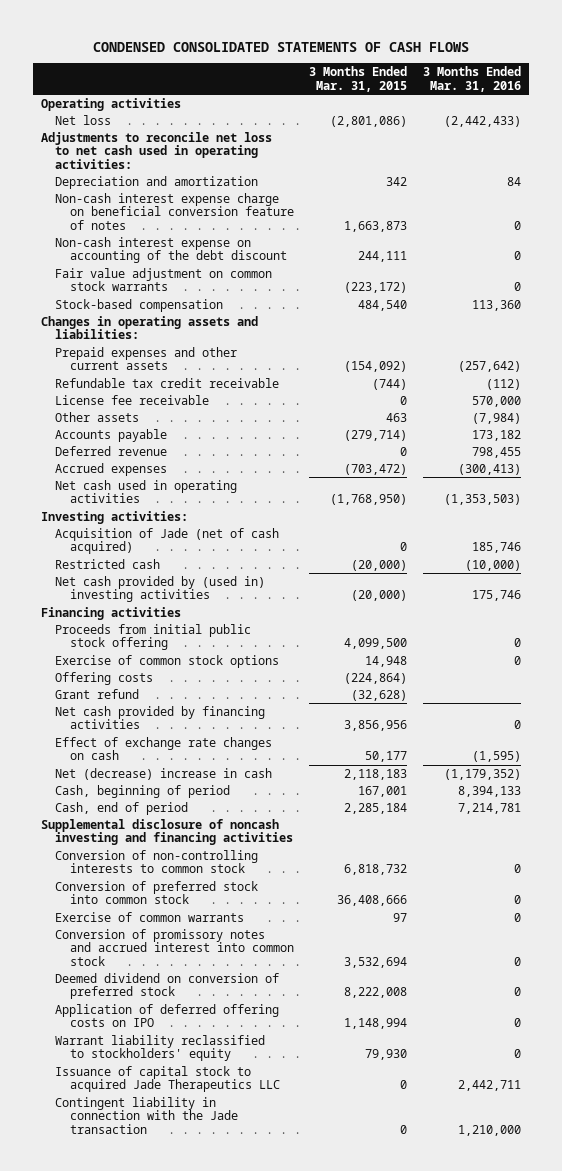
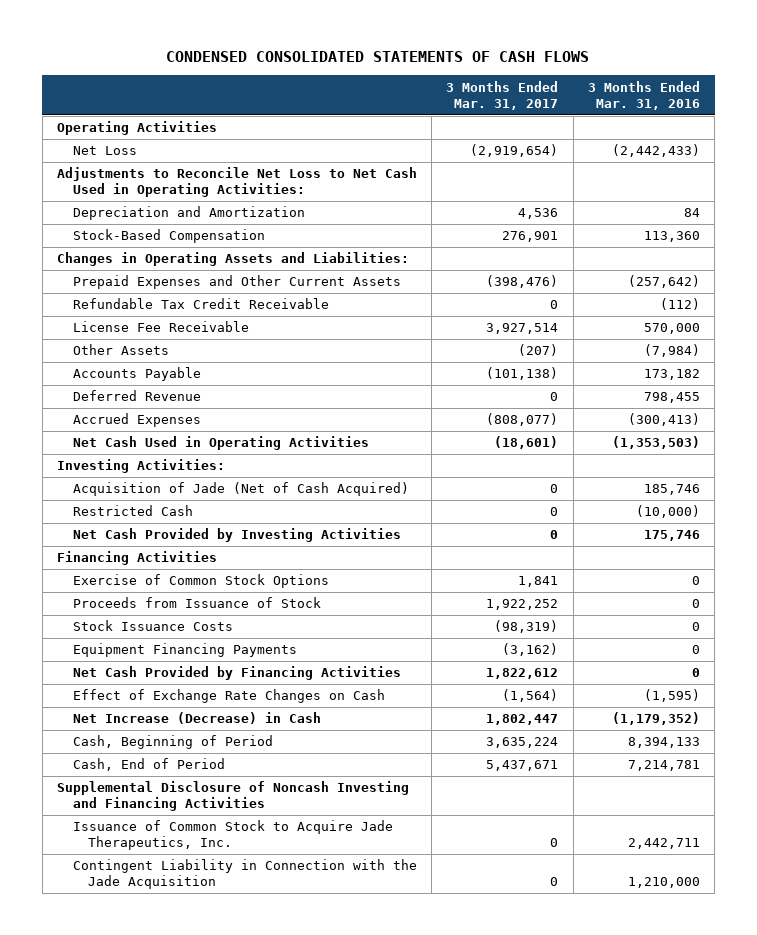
- | 3 Months Ended Mar. 31, 2015 | 3 Months Ended Mar. 31, 2016
+ | 3 Months Ended Mar. 31, 2017 | 3 Months Ended Mar. 31, 2016
- Operating activities
- Net loss | (2,801,086) | (2,442,433)
- Adjustments to reconcile net loss to net cash used in operating activities:
- Depreciation and amortization | 342 | 84
- Non-cash interest expense charge on beneficial conversion feature of notes | 1,663,873 | 0
- Non-cash interest expense on accounting of the debt discount | 244,111 | 0
- Fair value adjustment on common stock warrants | (223,172) | 0
- Stock-based compensation | 484,540 | 113,360
- Changes in operating assets and liabilities:
- Prepaid expenses and other current assets | (154,092) | (257,642)
- Refundable tax credit receivable | (744) | (112)
- License fee receivable | 0 | 570,000
- Other assets | 463 | (7,984)
- Accounts payable | (279,714) | 173,182
- Deferred revenue | 0 | 798,455
- Accrued expenses | (703,472) | (300,413)
- Net cash used in operating activities | (1,768,950) | (1,353,503)
- Investing activities:
- Acquisition of Jade (net of cash acquired) | 0 | 185,746
- Restricted cash | (20,000) | (10,000)
- Net cash provided by (used in) investing activities | (20,000) | 175,746
- Financing activities
- Proceeds from initial public stock offering | 4,099,500 | 0
- Exercise of common stock options | 14,948 | 0
- Offering costs | (224,864) |
- Grant refund | (32,628) |
- Net cash provided by financing activities | 3,856,956 | 0
- Effect of exchange rate changes on cash | 50,177 | (1,595)
- Net (decrease) increase in cash | 2,118,183 | (1,179,352)
- Cash, beginning of period | 167,001 | 8,394,133
- Cash, end of period | 2,285,184 | 7,214,781
- Supplemental disclosure of noncash investing and financing activities
- Conversion of non-controlling interests to common stock | 6,818,732 | 0
- Conversion of preferred stock into common stock | 36,408,666 | 0
- Exercise of common warrants | 97 | 0
- Conversion of promissory notes and accrued interest into common stock | 3,532,694 | 0
- Deemed dividend on conversion of preferred stock | 8,222,008 | 0
- Application of deferred offering costs on IPO | 1,148,994 | 0
- Warrant liability reclassified to stockholders' equity | 79,930 | 0
- Issuance of capital stock to acquired Jade Therapeutics LLC | 0 | 2,442,711
- Contingent liability in connection with the Jade transaction | 0 | 1,210,000
+ Operating Activities
+ Net Loss | (2,919,654) | (2,442,433)
+ Adjustments to Reconcile Net Loss to Net Cash Used in Operating Activities:
+ Depreciation and Amortization | 4,536 | 84
+ Stock-Based Compensation | 276,901 | 113,360
+ Changes in Operating Assets and Liabilities:
+ Prepaid Expenses and Other Current Assets | (398,476) | (257,642)
+ Refundable Tax Credit Receivable | 0 | (112)
+ License Fee Receivable | 3,927,514 | 570,000
+ Other Assets | (207) | (7,984)
+ Accounts Payable | (101,138) | 173,182
+ Deferred Revenue | 0 | 798,455
+ Accrued Expenses | (808,077) | (300,413)
+ Net Cash Used in Operating Activities | (18,601) | (1,353,503)
+ Investing Activities:
+ Acquisition of Jade (Net of Cash Acquired) | 0 | 185,746
+ Restricted Cash | 0 | (10,000)
+ Net Cash Provided by Investing Activities | 0 | 175,746
+ Financing Activities
+ Exercise of Common Stock Options | 1,841 | 0
+ Proceeds from Issuance of Stock | 1,922,252 | 0
+ Stock Issuance Costs | (98,319) | 0
+ Equipment Financing Payments | (3,162) | 0
+ Net Cash Provided by Financing Activities | 1,822,612 | 0
+ Effect of Exchange Rate Changes on Cash | (1,564) | (1,595)
+ Net Increase (Decrease) in Cash | 1,802,447 | (1,179,352)
+ Cash, Beginning of Period | 3,635,224 | 8,394,133
+ Cash, End of Period | 5,437,671 | 7,214,781
+ Supplemental Disclosure of Noncash Investing and Financing Activities
+ Issuance of Common Stock to Acquire Jade Therapeutics, Inc. | 0 | 2,442,711
+ Contingent Liability in Connection with the Jade Acquisition | 0 | 1,210,000

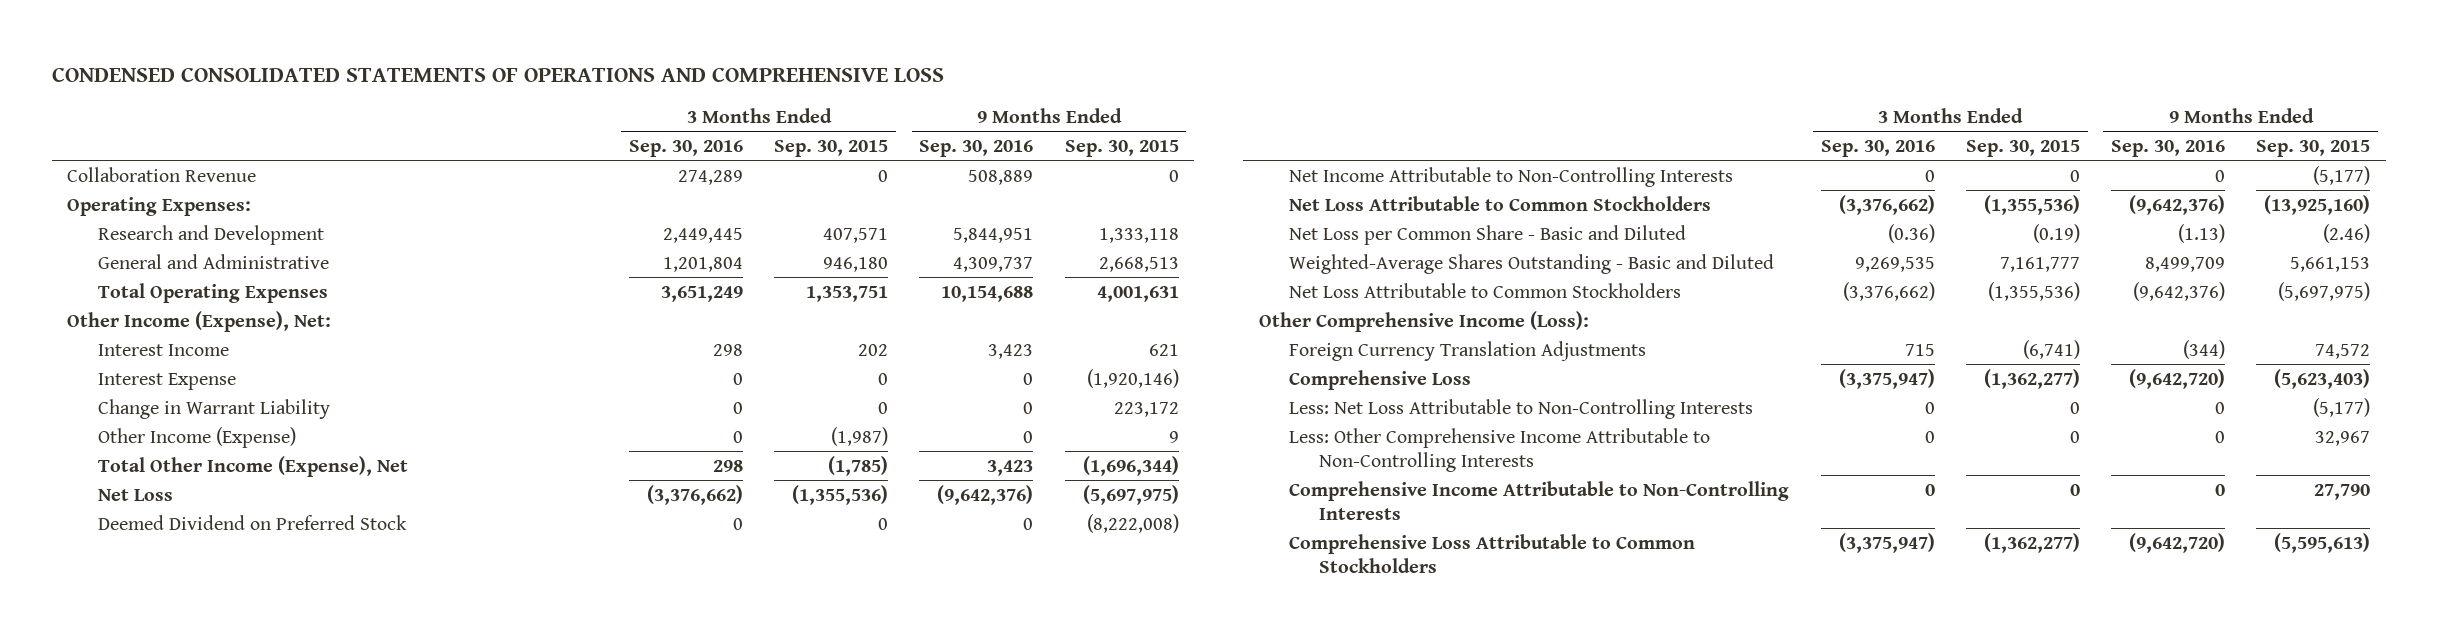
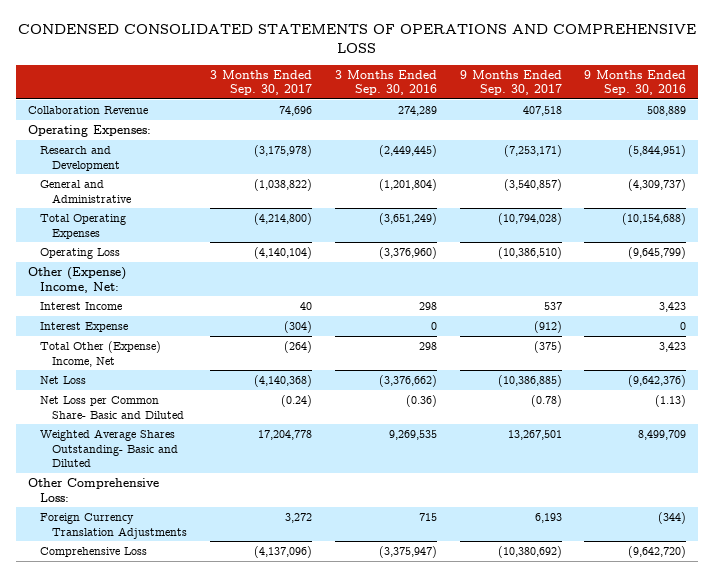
- | 3 Months Ended Sep. 30, 2016 | 3 Months Ended Sep. 30, 2015 | 9 Months Ended Sep. 30, 2016 | 9 Months Ended Sep. 30, 2015
+ | 3 Months Ended Sep. 30, 2017 | 3 Months Ended Sep. 30, 2016 | 9 Months Ended Sep. 30, 2017 | 9 Months Ended Sep. 30, 2016
- Research and Development | 2,449,445 | 407,571 | 5,844,951 | 1,333,118
- General and Administrative | 1,201,804 | 946,180 | 4,309,737 | 2,668,513
- Total Operating Expenses | 3,651,249 | 1,353,751 | 10,154,688 | 4,001,631
- Other Income (Expense), Net:
+ Research and Development | (3,175,978) | (2,449,445) | (7,253,171) | (5,844,951)
+ General and Administrative | (1,038,822) | (1,201,804) | (3,540,857) | (4,309,737)
+ Total Operating Expenses | (4,214,800) | (3,651,249) | (10,794,028) | (10,154,688)
+ Operating Loss | (4,140,104) | (3,376,960) | (10,386,510) | (9,645,799)
+ Other (Expense) Income, Net:
- Change in Warrant Liability | 0 | 0 | 0 | 223,172
- Other Income (Expense) | 0 | (1,987) | 0 | 9
- Total Other Income (Expense), Net | 298 | (1,785) | 3,423 | (1,696,344)
+ Total Other (Expense) Income, Net | (264) | 298 | (375) | 3,423
- Deemed Dividend on Preferred Stock | 0 | 0 | 0 | (8,222,008)
- Net Income Attributable to Non-Controlling Interests | 0 | 0 | 0 | (5,177)
- Net Loss Attributable to Common Stockholders | (3,376,662) | (1,355,536) | (9,642,376) | (13,925,160)
- Net Loss per Common Share - Basic and Diluted | (0.36) | (0.19) | (1.13) | (2.46)
- Weighted-Average Shares Outstanding - Basic and Diluted | 9,269,535 | 7,161,777 | 8,499,709 | 5,661,153
- Net Loss Attributable to Common Stockholders | (3,376,662) | (1,355,536) | (9,642,376) | (5,697,975)
- Other Comprehensive Income (Loss):
+ Net Loss per Common Share- Basic and Diluted | (0.24) | (0.36) | (0.78) | (1.13)
+ Weighted Average Shares Outstanding- Basic and Diluted | 17,204,778 | 9,269,535 | 13,267,501 | 8,499,709
+ Other Comprehensive Loss:
- Less: Net Loss Attributable to Non-Controlling Interests | 0 | 0 | 0 | (5,177)
- Less: Other Comprehensive Income Attributable to Non-Controlling Interests | 0 | 0 | 0 | 32,967
- Comprehensive Income Attributable to Non-Controlling Interests | 0 | 0 | 0 | 27,790
- Comprehensive Loss Attributable to Common Stockholders | (3,375,947) | (1,362,277) | (9,642,720) | (5,595,613)

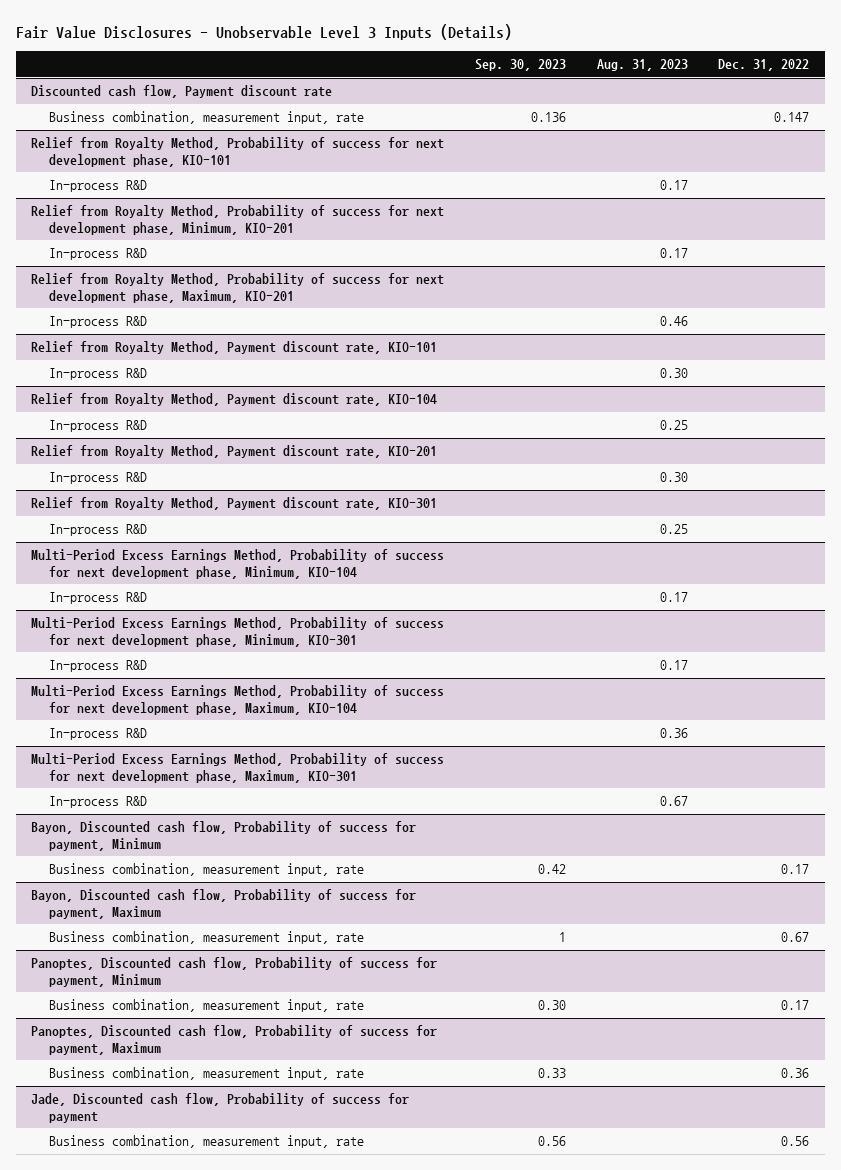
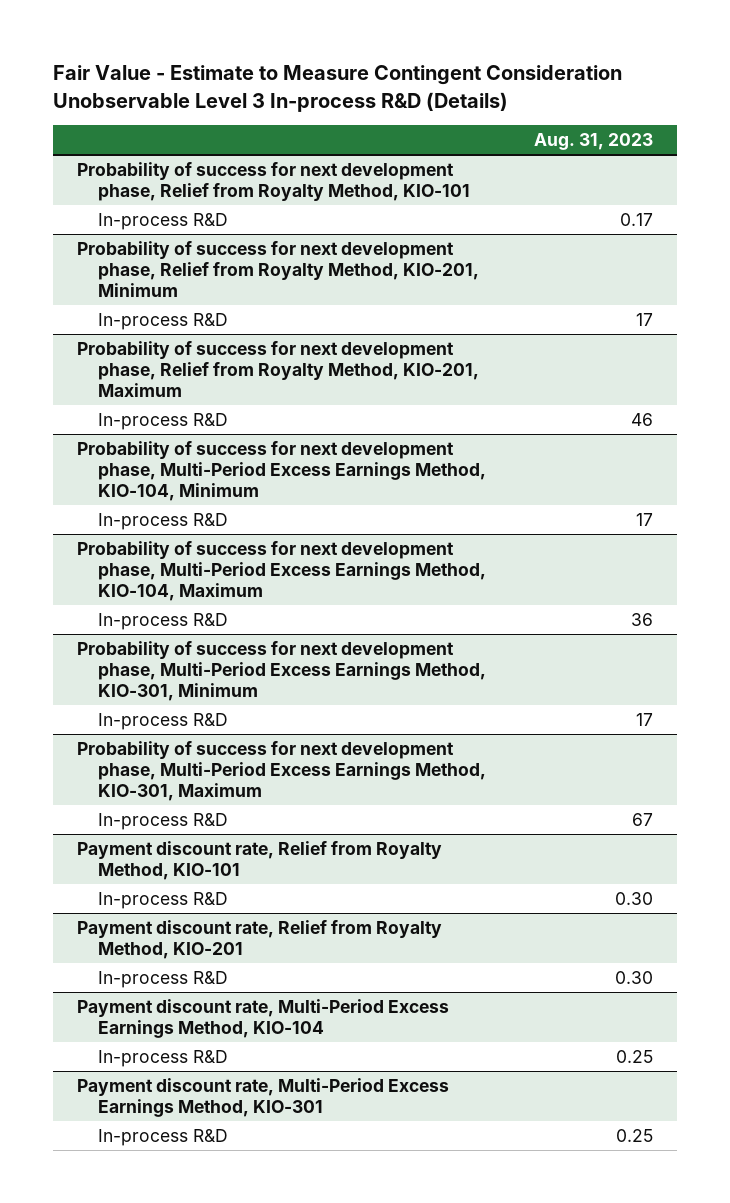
- Fair Value Disclosures - Unobservable Level 3 Inputs (Details)
+ Fair Value - Estimate to Measure Contingent Consideration Unobservable Level 3 In-process R&D (Details)
- | Sep. 30, 2023 | Aug. 31, 2023 | Dec. 31, 2022
+ | Aug. 31, 2023
- Discounted cash flow, Payment discount rate
- Business combination, measurement input, rate | 0.136 | | 0.147
- Relief from Royalty Method, Probability of success for next development phase, KIO-101
- In-process R&D | | 0.17 |
- Relief from Royalty Method, Probability of success for next development phase, Minimum, KIO-201
+ Probability of success for next development phase, Relief from Royalty Method, KIO-101
- Relief from Royalty Method, Probability of success for next development phase, Maximum, KIO-201
- In-process R&D | | 0.46 |
- Relief from Royalty Method, Payment discount rate, KIO-101
+ Probability of success for next development phase, Relief from Royalty Method, KIO-201, Minimum
+ In-process R&D | 17
+ Probability of success for next development phase, Relief from Royalty Method, KIO-201, Maximum
+ In-process R&D | 46
+ Probability of success for next development phase, Multi-Period Excess Earnings Method, KIO-104, Minimum
+ In-process R&D | 17
+ Probability of success for next development phase, Multi-Period Excess Earnings Method, KIO-104, Maximum
+ In-process R&D | 36
+ Probability of success for next development phase, Multi-Period Excess Earnings Method, KIO-301, Minimum
+ In-process R&D | 17
+ Probability of success for next development phase, Multi-Period Excess Earnings Method, KIO-301, Maximum
+ In-process R&D | 67
+ Payment discount rate, Relief from Royalty Method, KIO-101
- Relief from Royalty Method, Payment discount rate, KIO-104
- In-process R&D | | 0.25 |
- Relief from Royalty Method, Payment discount rate, KIO-201
+ Payment discount rate, Relief from Royalty Method, KIO-201
- Relief from Royalty Method, Payment discount rate, KIO-301
+ Payment discount rate, Multi-Period Excess Earnings Method, KIO-104
- Multi-Period Excess Earnings Method, Probability of success for next development phase, Minimum, KIO-104
- In-process R&D | | 0.17 |
- Multi-Period Excess Earnings Method, Probability of success for next development phase, Minimum, KIO-301
- In-process R&D | | 0.17 |
- Multi-Period Excess Earnings Method, Probability of success for next development phase, Maximum, KIO-104
- In-process R&D | | 0.36 |
- Multi-Period Excess Earnings Method, Probability of success for next development phase, Maximum, KIO-301
- In-process R&D | | 0.67 |
- Bayon, Discounted cash flow, Probability of success for payment, Minimum
- Business combination, measurement input, rate | 0.42 | | 0.17
- Bayon, Discounted cash flow, Probability of success for payment, Maximum
- Business combination, measurement input, rate | 1 | | 0.67
- Panoptes, Discounted cash flow, Probability of success for payment, Minimum
- Business combination, measurement input, rate | 0.30 | | 0.17
- Panoptes, Discounted cash flow, Probability of success for payment, Maximum
- Business combination, measurement input, rate | 0.33 | | 0.36
- Jade, Discounted cash flow, Probability of success for payment
- Business combination, measurement input, rate | 0.56 | | 0.56
+ Payment discount rate, Multi-Period Excess Earnings Method, KIO-301
+ In-process R&D | 0.25

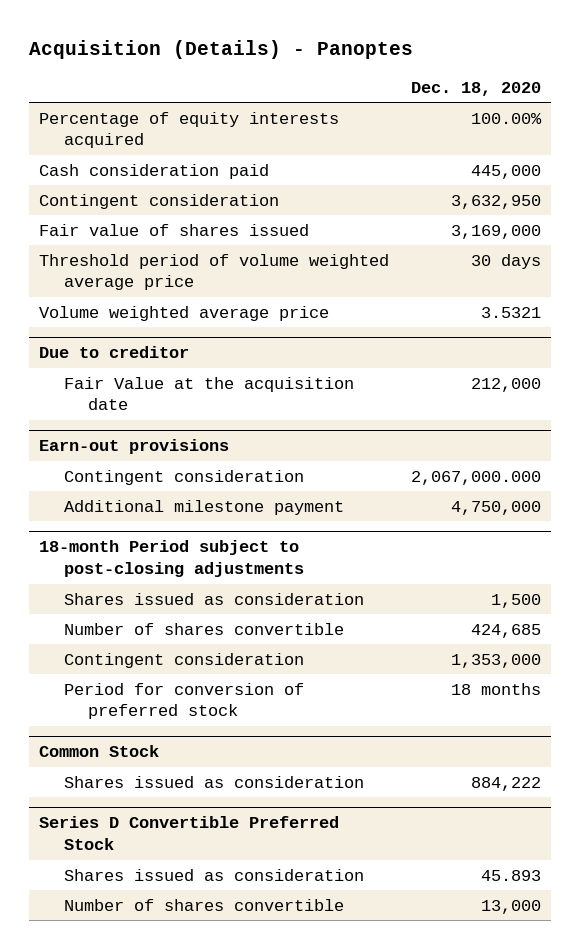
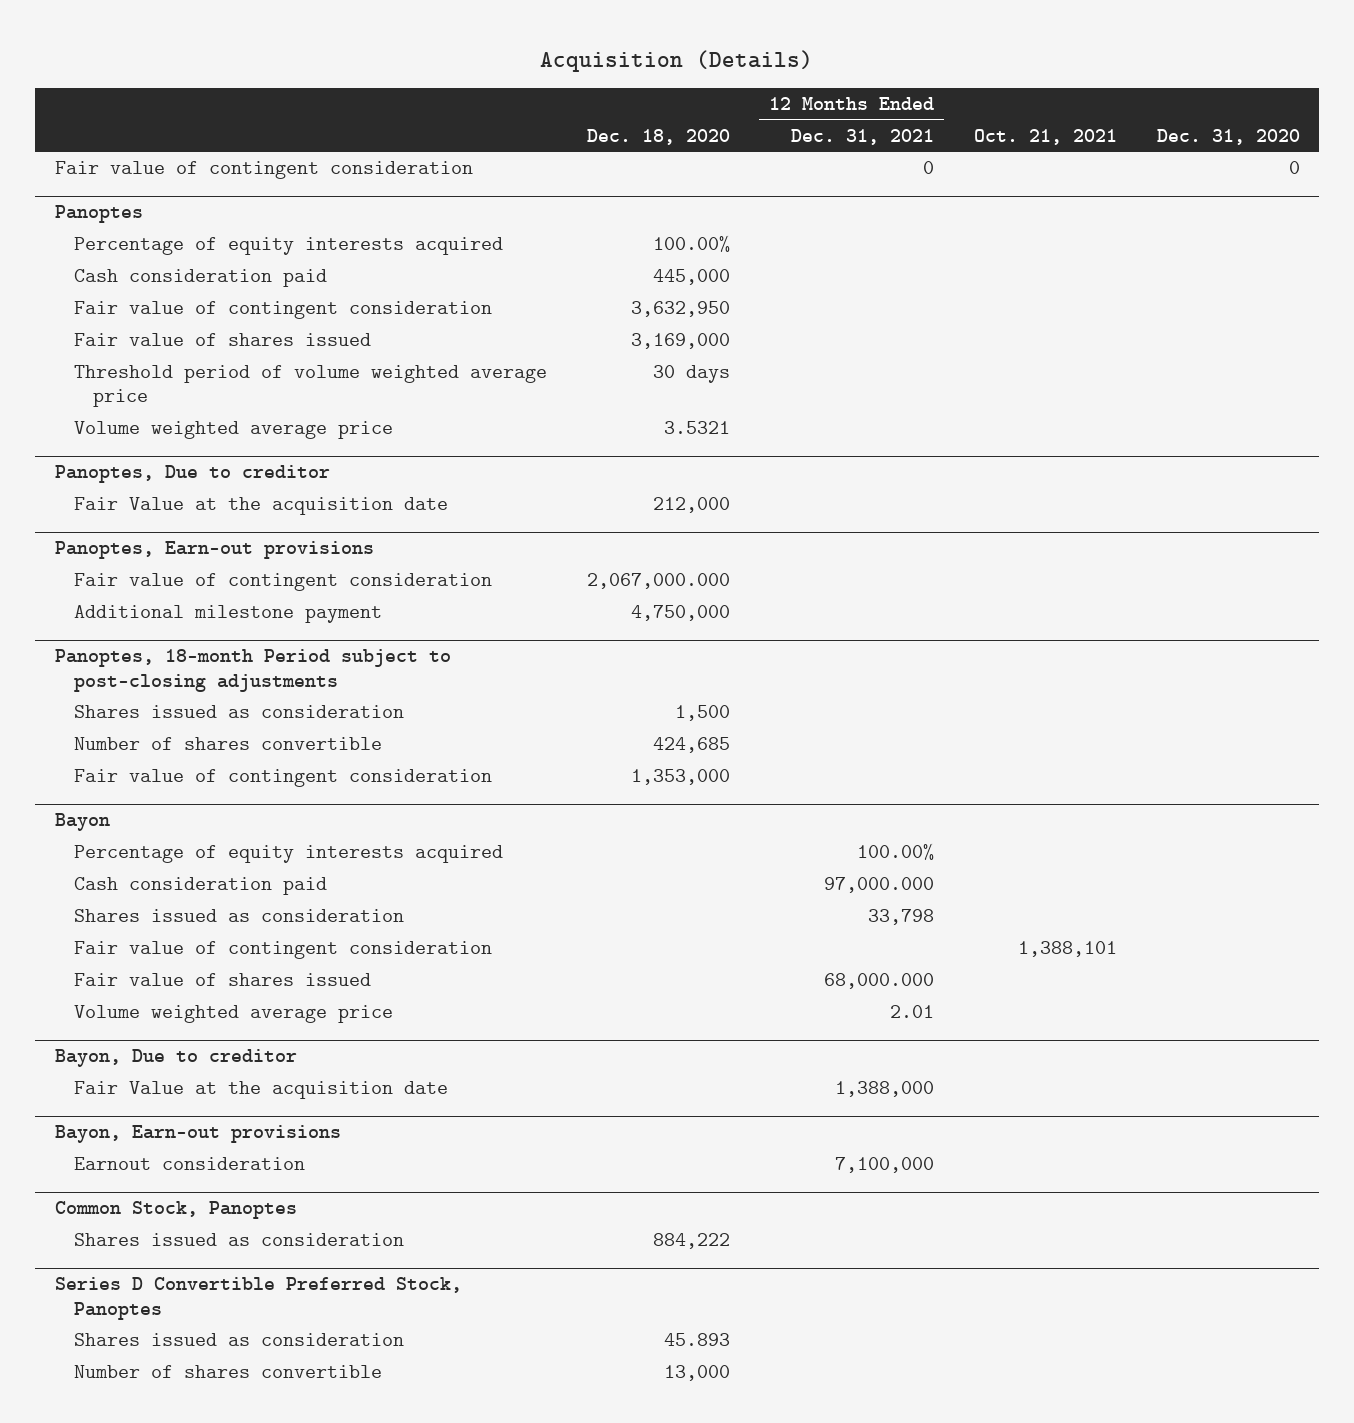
- Acquisition (Details) - Panoptes
+ Acquisition (Details)
- | Dec. 18, 2020
+ | Dec. 18, 2020 | 12 Months Ended Dec. 31, 2021 | Oct. 21, 2021 | Dec. 31, 2020
+ Fair value of contingent consideration | | 0 | | 0
+ Panoptes
- Contingent consideration | 3,632,950
+ Fair value of contingent consideration | 3,632,950 | | |
- Due to creditor
+ Panoptes, Due to creditor
- Earn-out provisions
- Contingent consideration | 2,067,000.000
+ Panoptes, Earn-out provisions
+ Fair value of contingent consideration | 2,067,000.000 | | |
- 18-month Period subject to post-closing adjustments
+ Panoptes, 18-month Period subject to post-closing adjustments
- Contingent consideration | 1,353,000
- Period for conversion of preferred stock | 18 months
- Common Stock
+ Fair value of contingent consideration | 1,353,000 | | |
+ Bayon
+ Percentage of equity interests acquired | | 100.00% | |
+ Cash consideration paid | | 97,000.000 | |
+ Shares issued as consideration | | 33,798 | |
+ Fair value of contingent consideration | | | 1,388,101 |
+ Fair value of shares issued | | 68,000.000 | |
+ Volume weighted average price | | 2.01 | |
+ Bayon, Due to creditor
+ Fair Value at the acquisition date | | 1,388,000 | |
+ Bayon, Earn-out provisions
+ Earnout consideration | | 7,100,000 | |
+ Common Stock, Panoptes
- Series D Convertible Preferred Stock
+ Series D Convertible Preferred Stock, Panoptes

